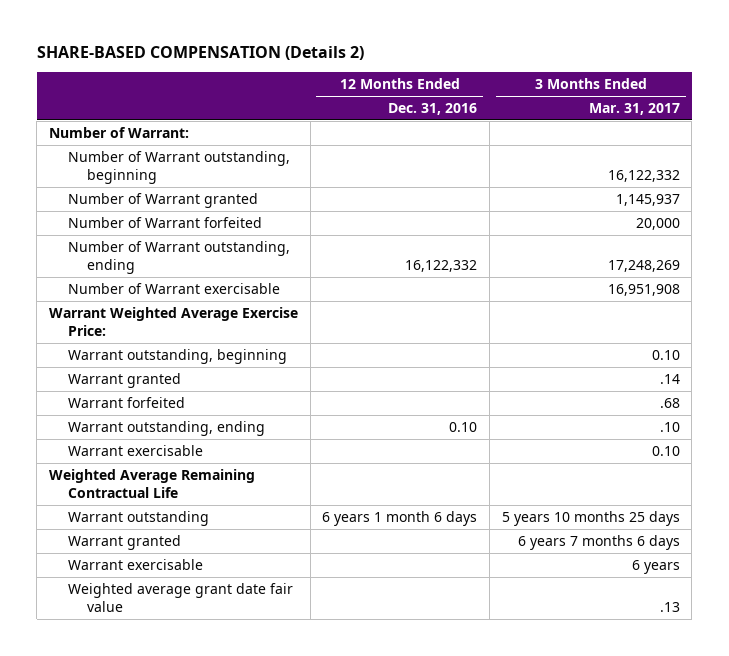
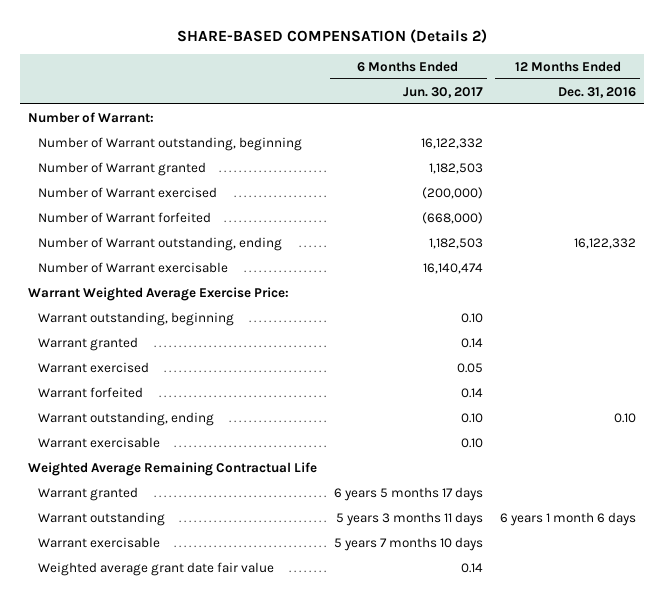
- | 12 Months Ended Dec. 31, 2016 | 3 Months Ended Mar. 31, 2017
+ | 6 Months Ended Jun. 30, 2017 | 12 Months Ended Dec. 31, 2016
+ Number of Warrant exercised | (200,000) |
+ Warrant exercised | 0.05 |
moved down: Warrant outstanding | 5 years 3 months 11 days | 6 years 1 month 6 days

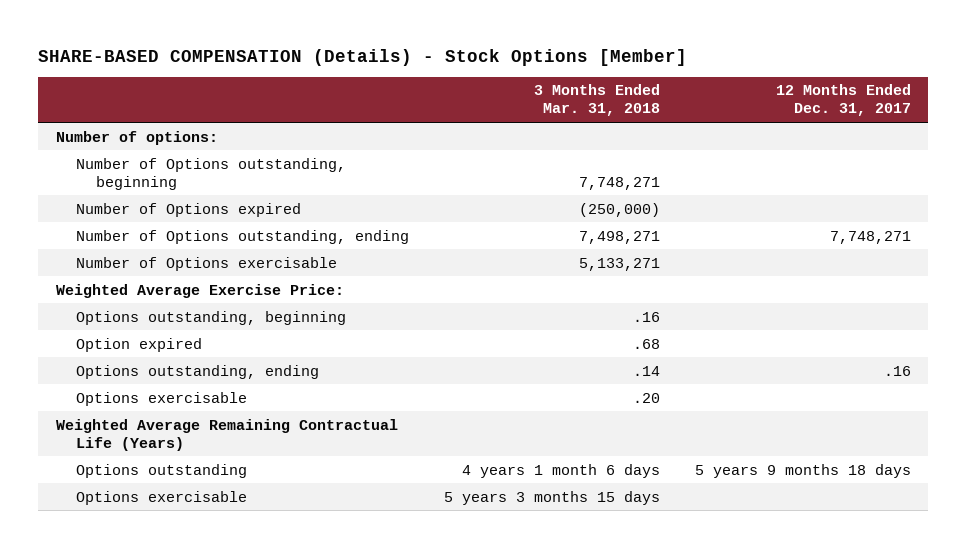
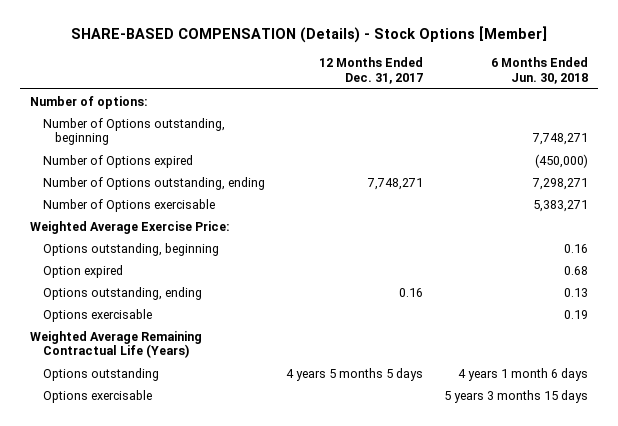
- | 3 Months Ended Mar. 31, 2018 | 12 Months Ended Dec. 31, 2017
+ | 12 Months Ended Dec. 31, 2017 | 6 Months Ended Jun. 30, 2018
- Options outstanding, ending | .14 | .16
+ Options outstanding, ending | 0.16 | 0.13
- Options outstanding | 4 years 1 month 6 days | 5 years 9 months 18 days
+ Options outstanding | 4 years 5 months 5 days | 4 years 1 month 6 days

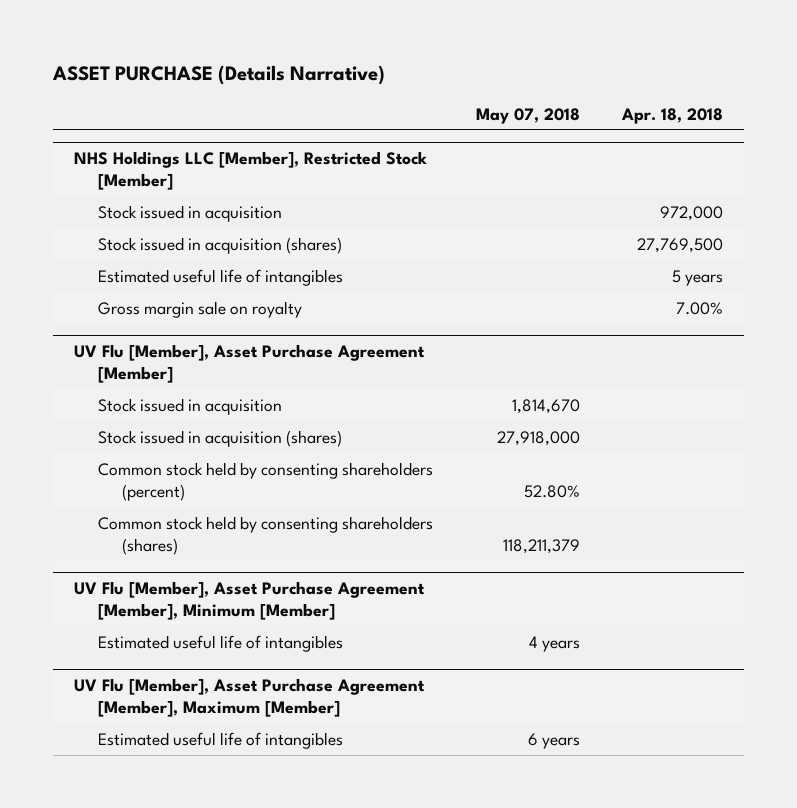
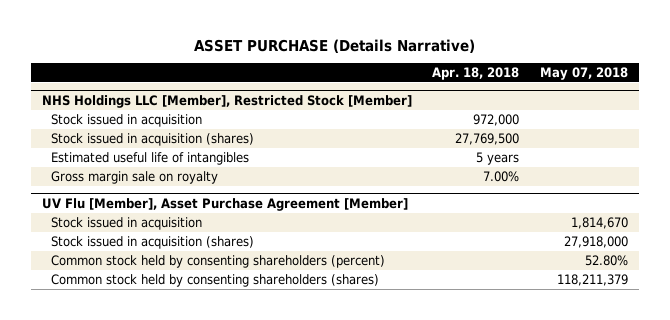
- | May 07, 2018 | Apr. 18, 2018
+ | Apr. 18, 2018 | May 07, 2018
- UV Flu [Member], Asset Purchase Agreement [Member], Minimum [Member]
- Estimated useful life of intangibles | 4 years |
- UV Flu [Member], Asset Purchase Agreement [Member], Maximum [Member]
- Estimated useful life of intangibles | 6 years |

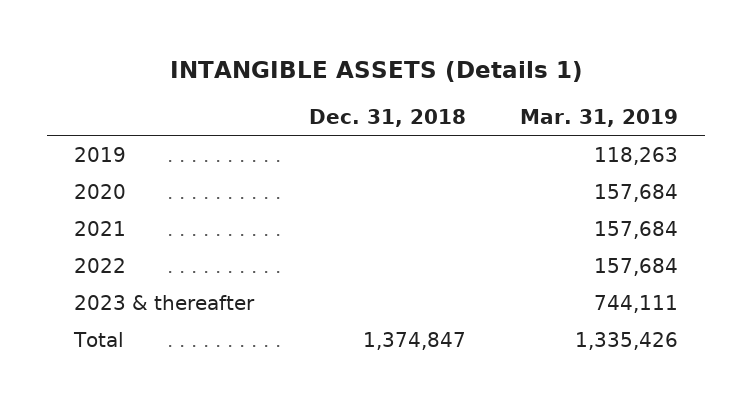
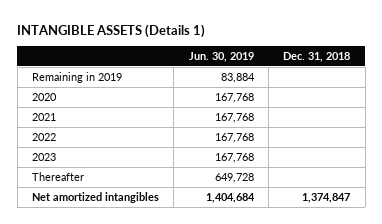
- | Dec. 31, 2018 | Mar. 31, 2019
+ | Jun. 30, 2019 | Dec. 31, 2018
- 2019 | | 118,263
+ Remaining in 2019 | 83,884 |
- 2023 & thereafter | | 744,111
- Total | 1,374,847 | 1,335,426
+ 2023 | 167,768 |
+ Thereafter | 649,728 |
+ Net amortized intangibles | 1,404,684 | 1,374,847

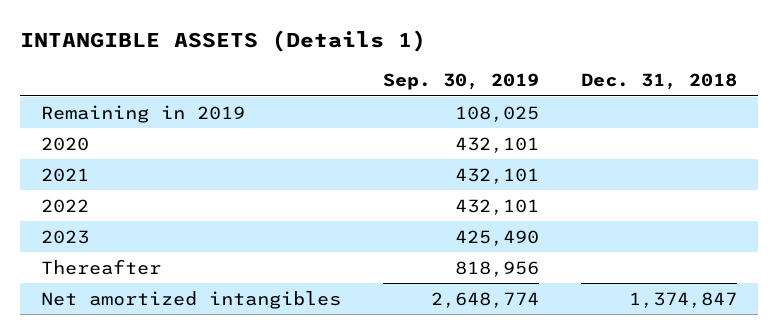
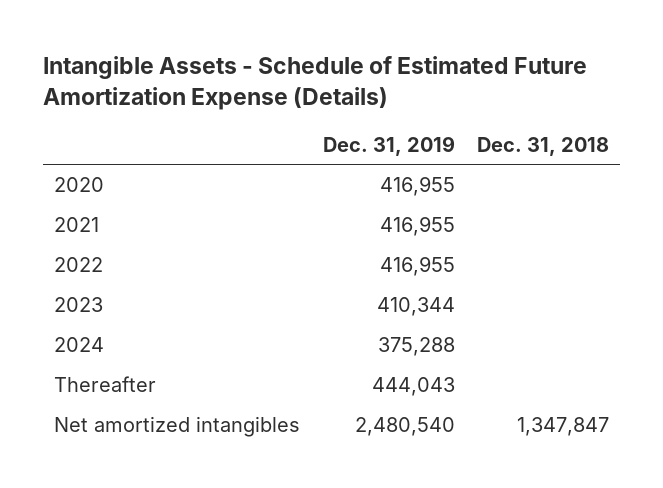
- INTANGIBLE ASSETS (Details 1)
+ Intangible Assets - Schedule of Estimated Future Amortization Expense (Details)
- | Sep. 30, 2019 | Dec. 31, 2018
+ | Dec. 31, 2019 | Dec. 31, 2018
- Remaining in 2019 | 108,025 |
+ 2024 | 375,288 |
- Net amortized intangibles | 2,648,774 | 1,374,847
+ Net amortized intangibles | 2,480,540 | 1,347,847

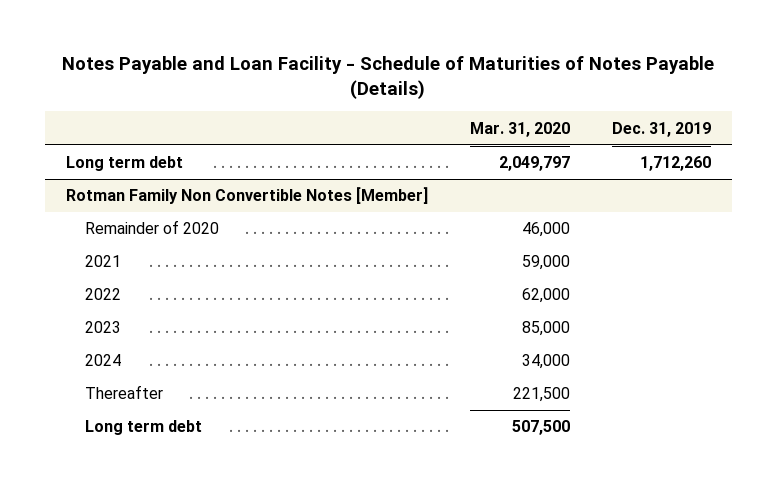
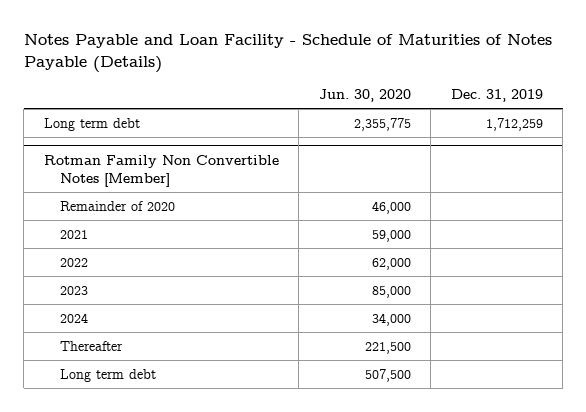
- | Mar. 31, 2020 | Dec. 31, 2019
+ | Jun. 30, 2020 | Dec. 31, 2019
- Long term debt | 2,049,797 | 1,712,260
+ Long term debt | 2,355,775 | 1,712,259

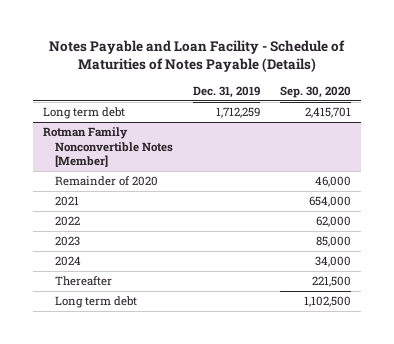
- | Jun. 30, 2020 | Dec. 31, 2019
+ | Dec. 31, 2019 | Sep. 30, 2020
- Rotman Family Non Convertible Notes [Member]
+ Rotman Family Nonconvertible Notes [Member]

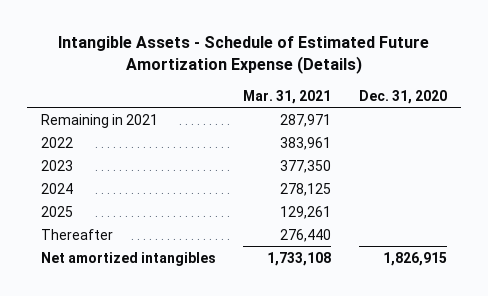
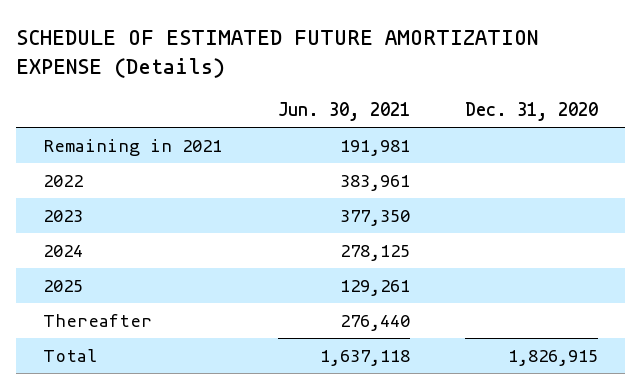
- Intangible Assets - Schedule of Estimated Future Amortization Expense (Details)
+ SCHEDULE OF ESTIMATED FUTURE AMORTIZATION EXPENSE (Details)
- | Mar. 31, 2021 | Dec. 31, 2020
+ | Jun. 30, 2021 | Dec. 31, 2020
- Net amortized intangibles | 1,733,108 | 1,826,915
+ Total | 1,637,118 | 1,826,915

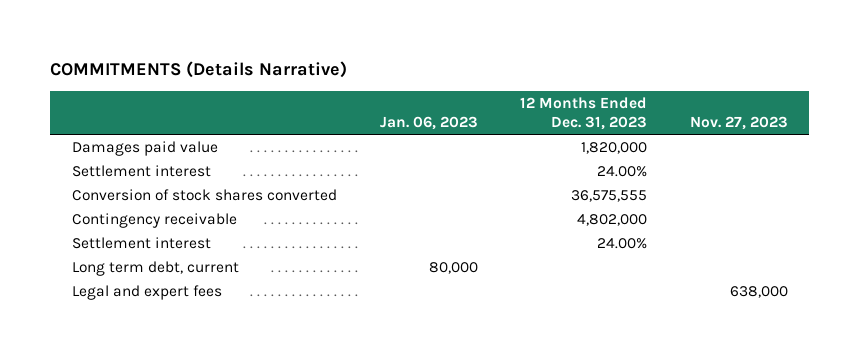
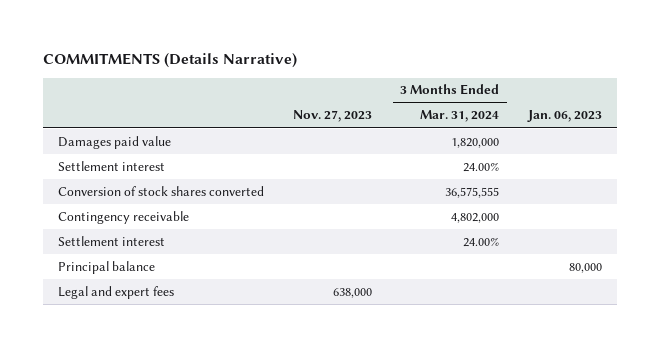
- | Jan. 06, 2023 | 12 Months Ended Dec. 31, 2023 | Nov. 27, 2023
+ | Nov. 27, 2023 | 3 Months Ended Mar. 31, 2024 | Jan. 06, 2023
- Long term debt, current | 80,000 | |
+ Principal balance | | | 80,000

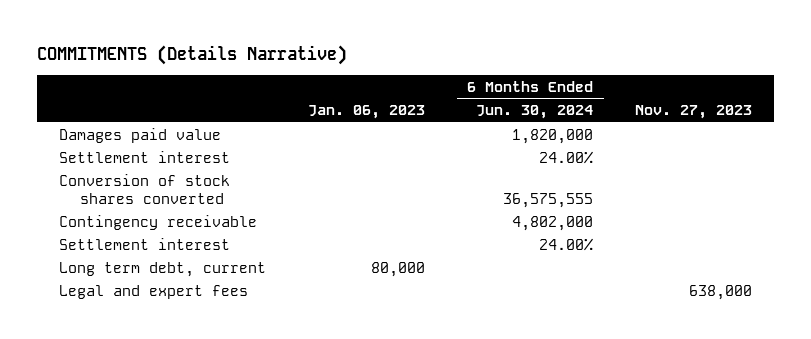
- | Nov. 27, 2023 | 3 Months Ended Mar. 31, 2024 | Jan. 06, 2023
+ | Jan. 06, 2023 | 6 Months Ended Jun. 30, 2024 | Nov. 27, 2023
- Principal balance | | | 80,000
+ Long term debt, current | 80,000 | |

